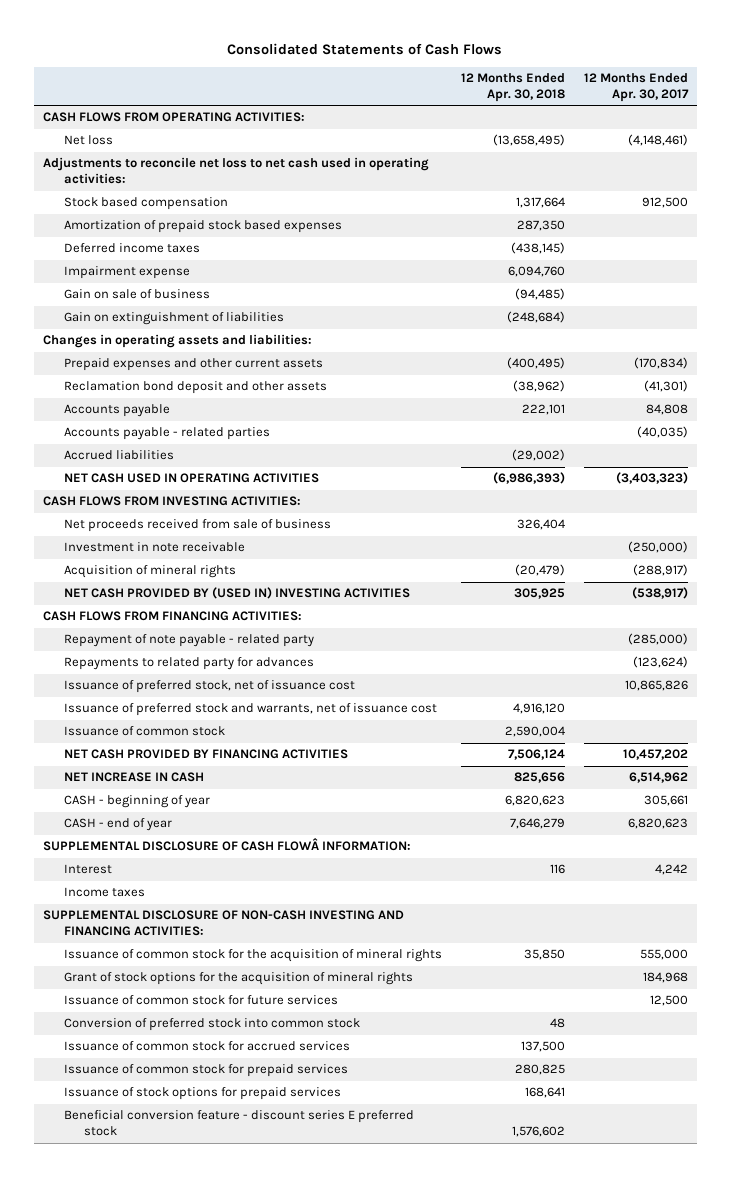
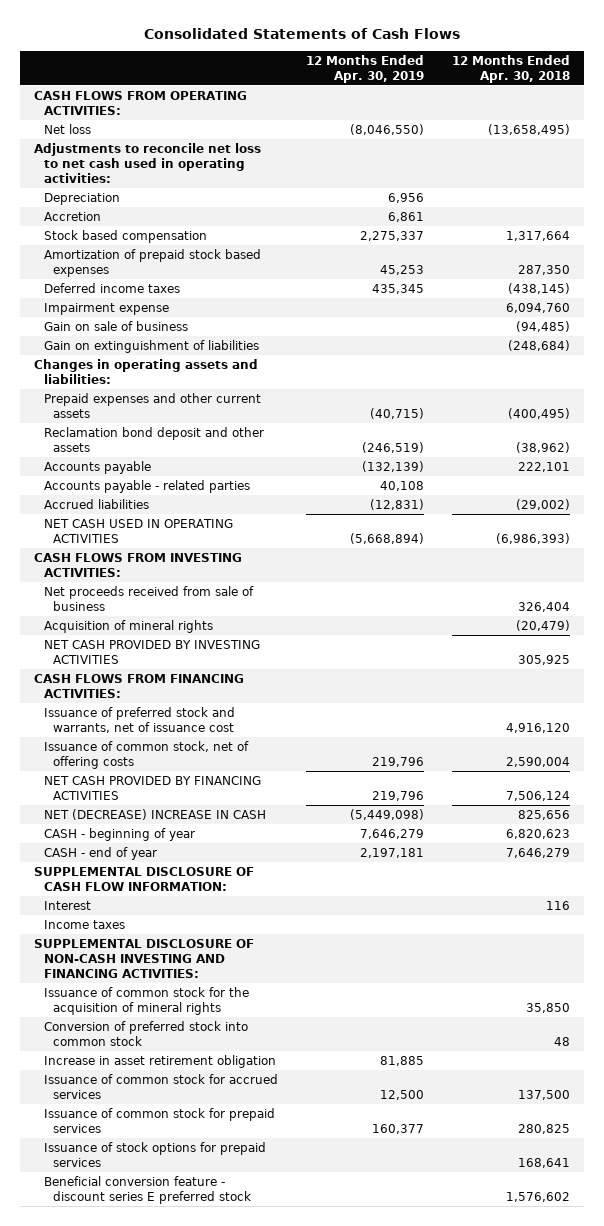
- | 12 Months Ended Apr. 30, 2018 | 12 Months Ended Apr. 30, 2017
+ | 12 Months Ended Apr. 30, 2019 | 12 Months Ended Apr. 30, 2018
+ Depreciation | 6,956 |
+ Accretion | 6,861 |
- Investment in note receivable | | (250,000)
- NET CASH PROVIDED BY (USED IN) INVESTING ACTIVITIES | 305,925 | (538,917)
+ NET CASH PROVIDED BY INVESTING ACTIVITIES | | 305,925
- Repayment of note payable - related party | | (285,000)
- Repayments to related party for advances | | (123,624)
- Issuance of preferred stock, net of issuance cost | | 10,865,826
- Issuance of common stock | 2,590,004 |
+ Issuance of common stock, net of offering costs | 219,796 | 2,590,004
- NET INCREASE IN CASH | 825,656 | 6,514,962
+ NET (DECREASE) INCREASE IN CASH | (5,449,098) | 825,656
- SUPPLEMENTAL DISCLOSURE OF CASH FLOWÂ INFORMATION:
+ SUPPLEMENTAL DISCLOSURE OF CASH FLOW INFORMATION:
- Grant of stock options for the acquisition of mineral rights | | 184,968
- Issuance of common stock for future services | | 12,500
+ Increase in asset retirement obligation | 81,885 |

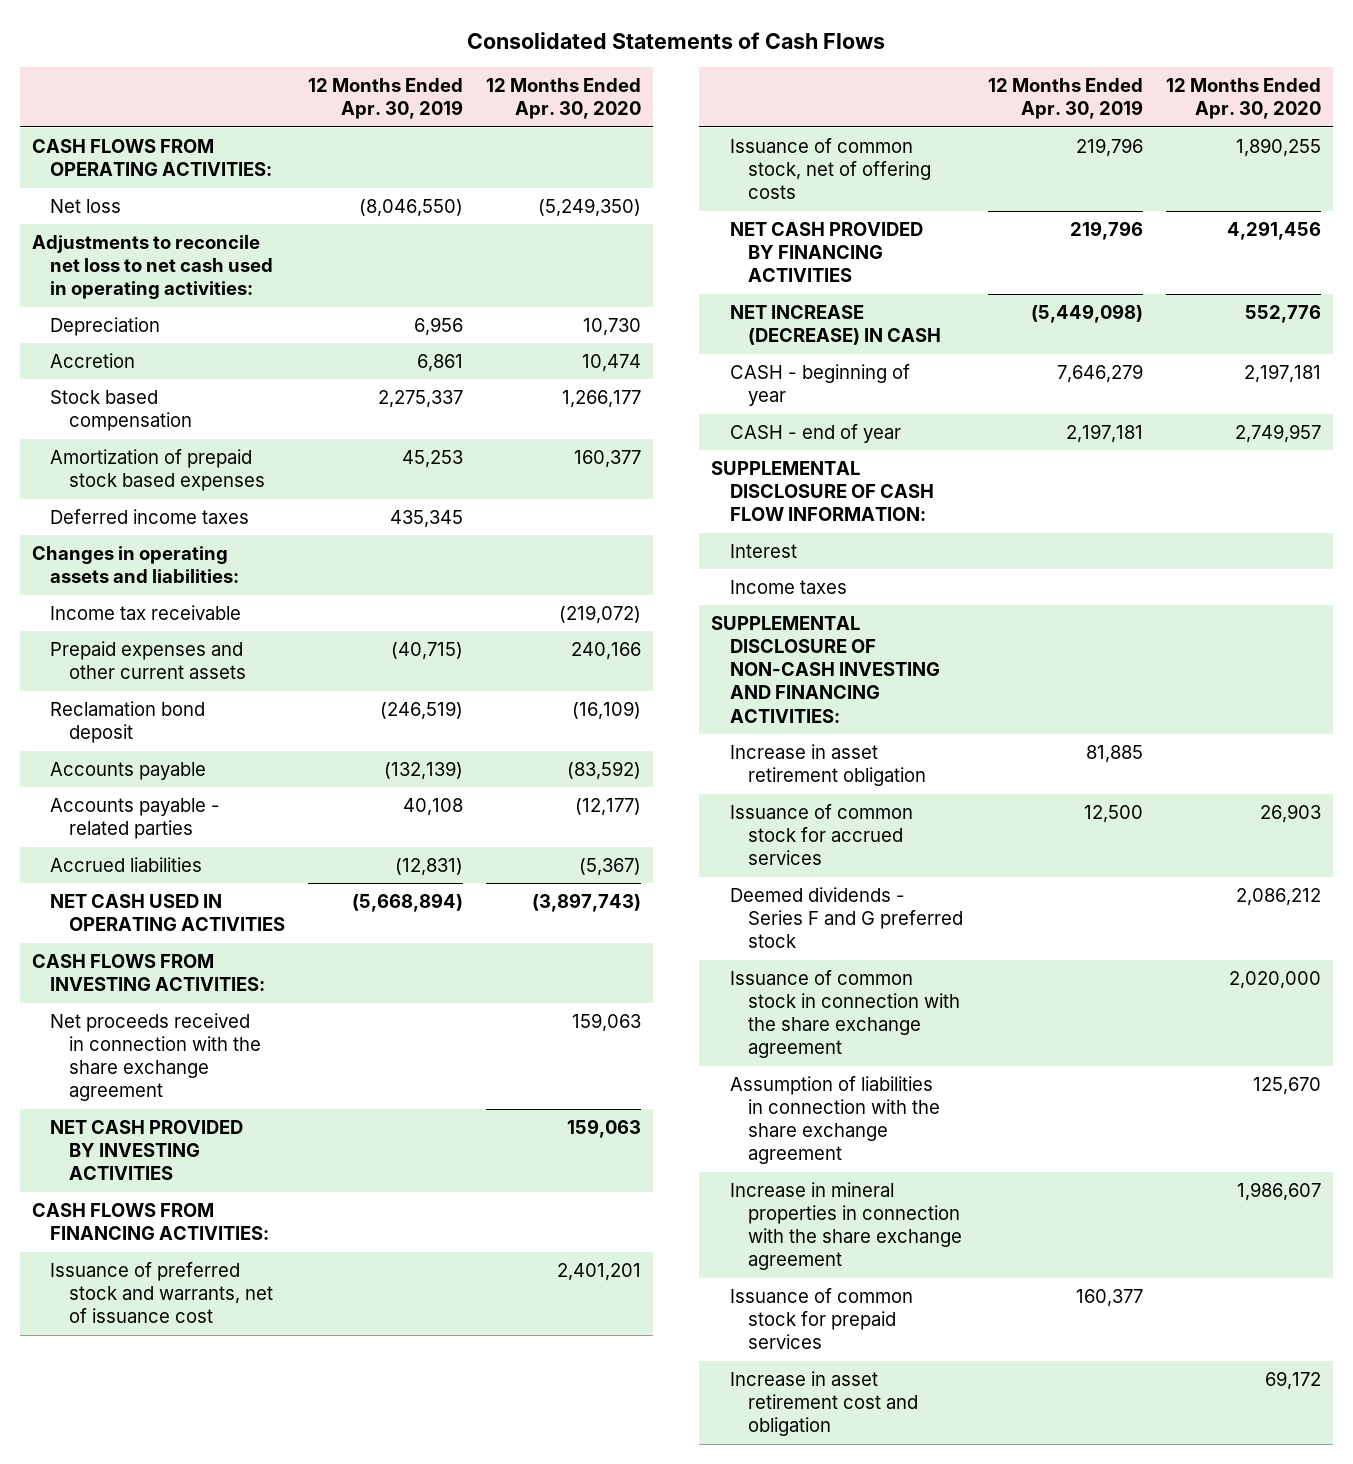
- | 12 Months Ended Apr. 30, 2019 | 12 Months Ended Apr. 30, 2018
+ | 12 Months Ended Apr. 30, 2019 | 12 Months Ended Apr. 30, 2020
- Impairment expense | | 6,094,760
- Gain on sale of business | | (94,485)
- Gain on extinguishment of liabilities | | (248,684)
+ Income tax receivable | | (219,072)
- Reclamation bond deposit and other assets | (246,519) | (38,962)
+ Reclamation bond deposit | (246,519) | (16,109)
- Net proceeds received from sale of business | | 326,404
- Acquisition of mineral rights | | (20,479)
+ Net proceeds received in connection with the share exchange agreement | | 159,063
- NET (DECREASE) INCREASE IN CASH | (5,449,098) | 825,656
+ NET INCREASE (DECREASE) IN CASH | (5,449,098) | 552,776
- Issuance of common stock for the acquisition of mineral rights | | 35,850
- Conversion of preferred stock into common stock | | 48
+ Deemed dividends - Series F and G preferred stock | | 2,086,212
+ Issuance of common stock in connection with the share exchange agreement | | 2,020,000
+ Assumption of liabilities in connection with the share exchange agreement | | 125,670
+ Increase in mineral properties in connection with the share exchange agreement | | 1,986,607
- Issuance of stock options for prepaid services | | 168,641
- Beneficial conversion feature - discount series E preferred stock | | 1,576,602
+ Increase in asset retirement cost and obligation | | 69,172

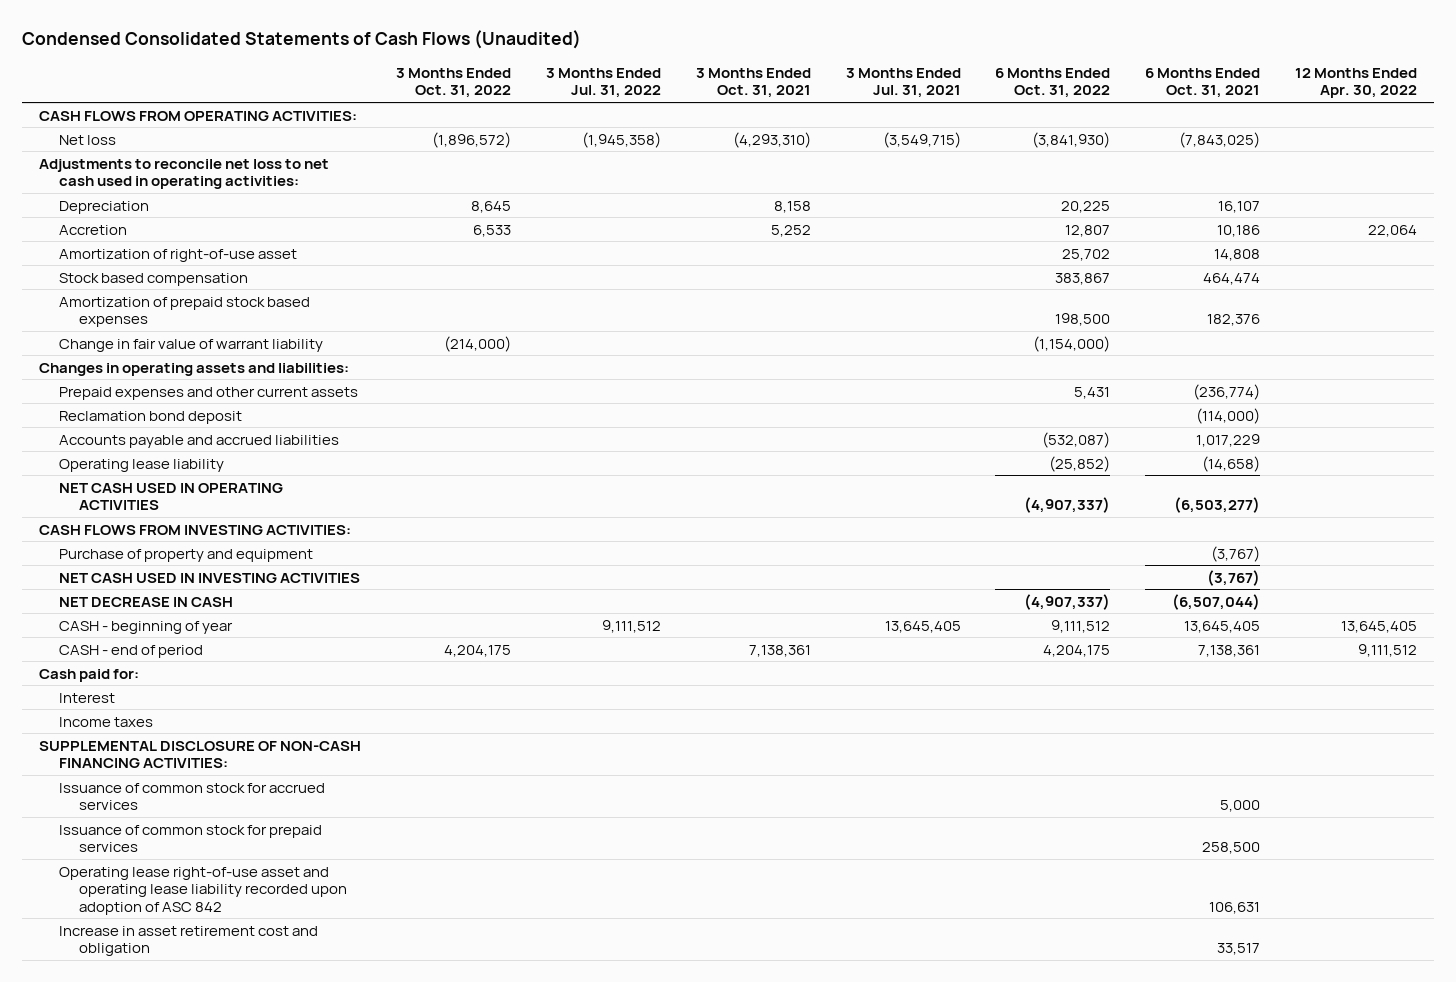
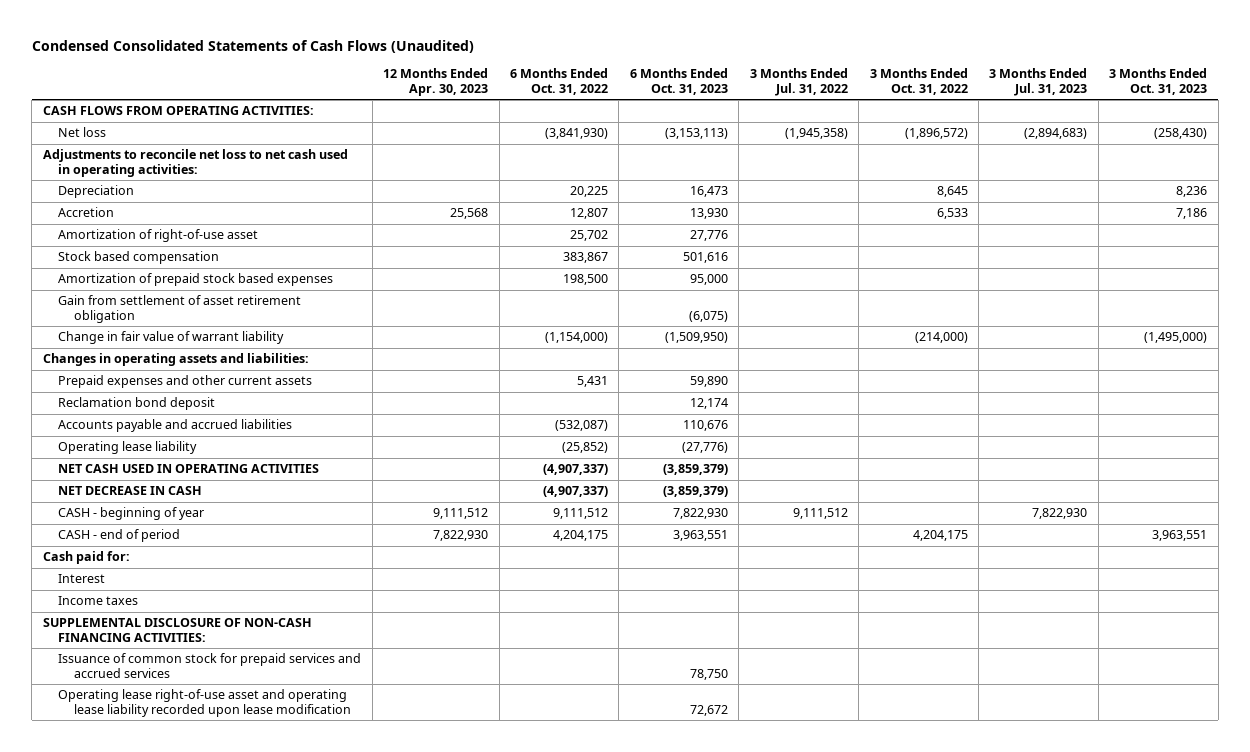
- | 3 Months Ended Oct. 31, 2022 | 3 Months Ended Jul. 31, 2022 | 3 Months Ended Oct. 31, 2021 | 3 Months Ended Jul. 31, 2021 | 6 Months Ended Oct. 31, 2022 | 6 Months Ended Oct. 31, 2021 | 12 Months Ended Apr. 30, 2022
+ | 12 Months Ended Apr. 30, 2023 | 6 Months Ended Oct. 31, 2022 | 6 Months Ended Oct. 31, 2023 | 3 Months Ended Jul. 31, 2022 | 3 Months Ended Oct. 31, 2022 | 3 Months Ended Jul. 31, 2023 | 3 Months Ended Oct. 31, 2023
+ Gain from settlement of asset retirement obligation | | | (6,075) | | | |
- CASH FLOWS FROM INVESTING ACTIVITIES:
- Purchase of property and equipment | | | | | | (3,767) |
- NET CASH USED IN INVESTING ACTIVITIES | | | | | | (3,767) |
- Issuance of common stock for accrued services | | | | | | 5,000 |
- Issuance of common stock for prepaid services | | | | | | 258,500 |
- Operating lease right-of-use asset and operating lease liability recorded upon adoption of ASC 842 | | | | | | 106,631 |
- Increase in asset retirement cost and obligation | | | | | | 33,517 |
+ Issuance of common stock for prepaid services and accrued services | | | 78,750 | | | |
+ Operating lease right-of-use asset and operating lease liability recorded upon lease modification | | | 72,672 | | | |

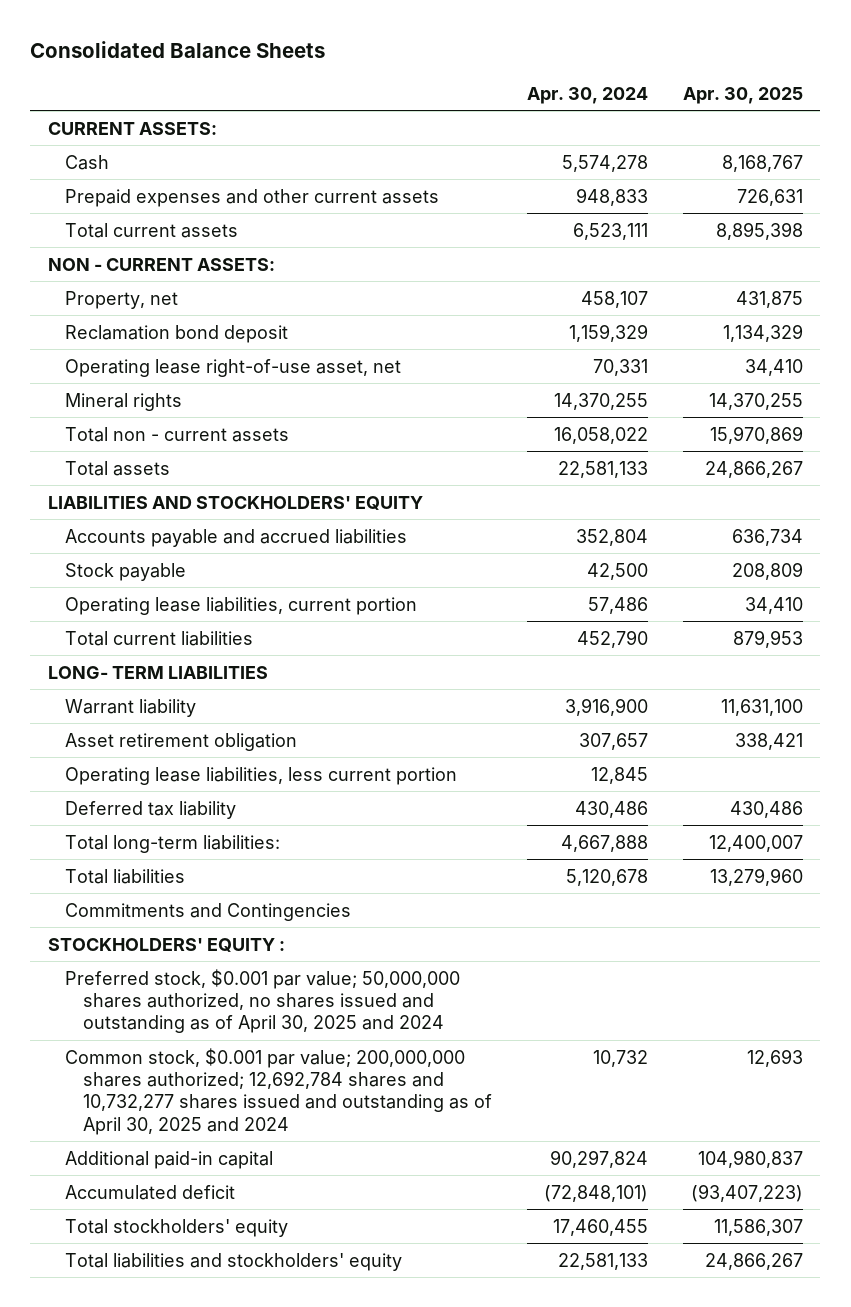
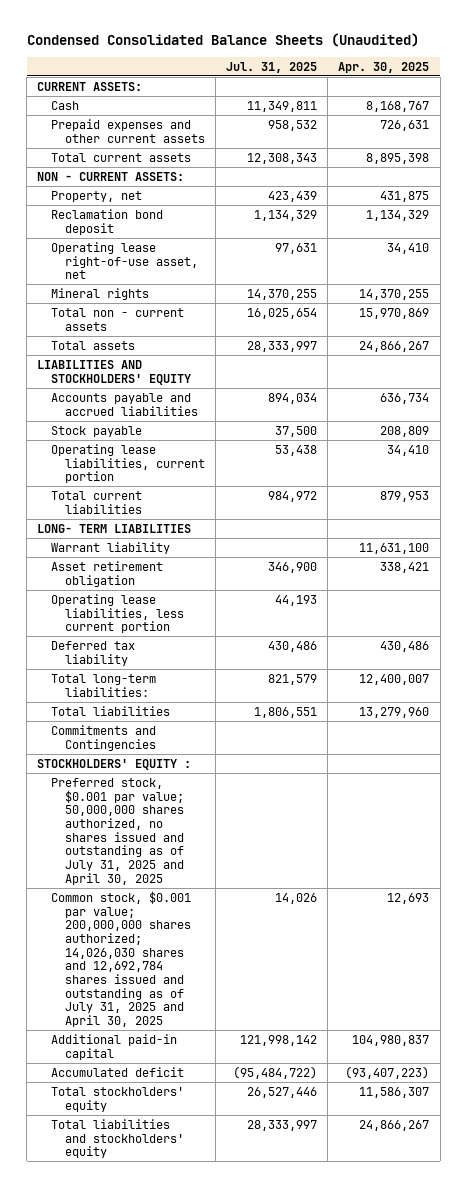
- Consolidated Balance Sheets
+ Condensed Consolidated Balance Sheets (Unaudited)
- | Apr. 30, 2024 | Apr. 30, 2025
+ | Jul. 31, 2025 | Apr. 30, 2025
- Preferred stock, $0.001 par value; 50,000,000 shares authorized, no shares issued and outstanding as of April 30, 2025 and 2024
- Common stock, $0.001 par value; 200,000,000 shares authorized; 12,692,784 shares and 10,732,277 shares issued and outstanding as of April 30, 2025 and 2024 | 10,732 | 12,693
+ Preferred stock, $0.001 par value; 50,000,000 shares authorized, no shares issued and outstanding as of July 31, 2025 and April 30, 2025
+ Common stock, $0.001 par value; 200,000,000 shares authorized; 14,026,030 shares and 12,692,784 shares issued and outstanding as of July 31, 2025 and April 30, 2025 | 14,026 | 12,693

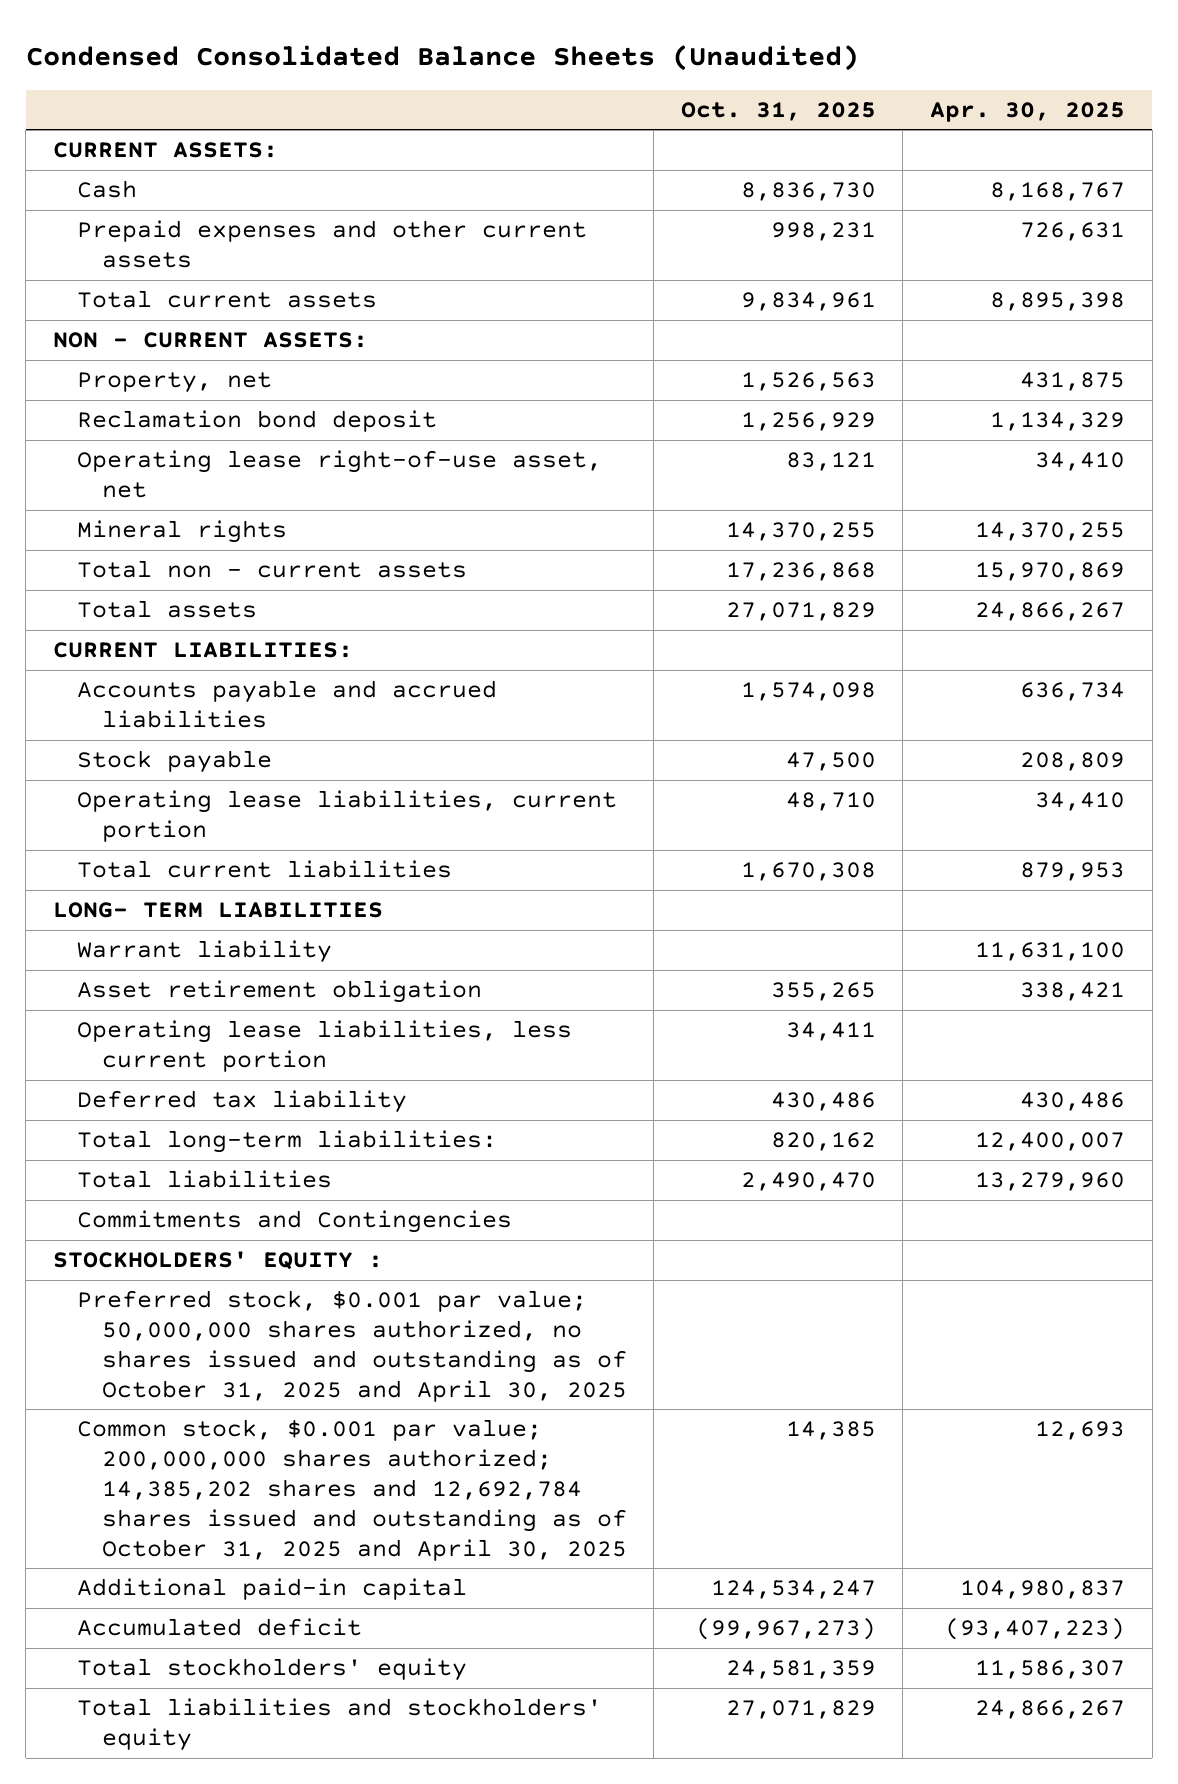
- | Jul. 31, 2025 | Apr. 30, 2025
+ | Oct. 31, 2025 | Apr. 30, 2025
- LIABILITIES AND STOCKHOLDERS' EQUITY
+ CURRENT LIABILITIES:
- Preferred stock, $0.001 par value; 50,000,000 shares authorized, no shares issued and outstanding as of July 31, 2025 and April 30, 2025
- Common stock, $0.001 par value; 200,000,000 shares authorized; 14,026,030 shares and 12,692,784 shares issued and outstanding as of July 31, 2025 and April 30, 2025 | 14,026 | 12,693
+ Preferred stock, $0.001 par value; 50,000,000 shares authorized, no shares issued and outstanding as of October 31, 2025 and April 30, 2025
+ Common stock, $0.001 par value; 200,000,000 shares authorized; 14,385,202 shares and 12,692,784 shares issued and outstanding as of October 31, 2025 and April 30, 2025 | 14,385 | 12,693

